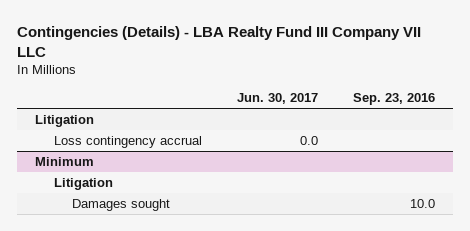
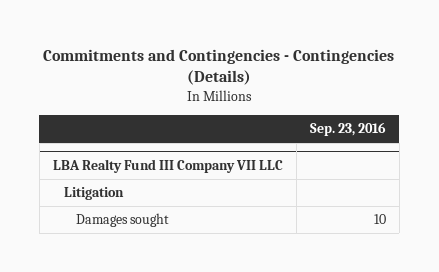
- Contingencies (Details) - LBA Realty Fund III Company VII LLC
+ Commitments and Contingencies - Contingencies (Details)
- | Jun. 30, 2017 | Sep. 23, 2016
+ | Sep. 23, 2016
- Litigation
- Loss contingency accrual | 0.0 |
- Minimum
+ LBA Realty Fund III Company VII LLC
- Damages sought | | 10.0
+ Damages sought | 10

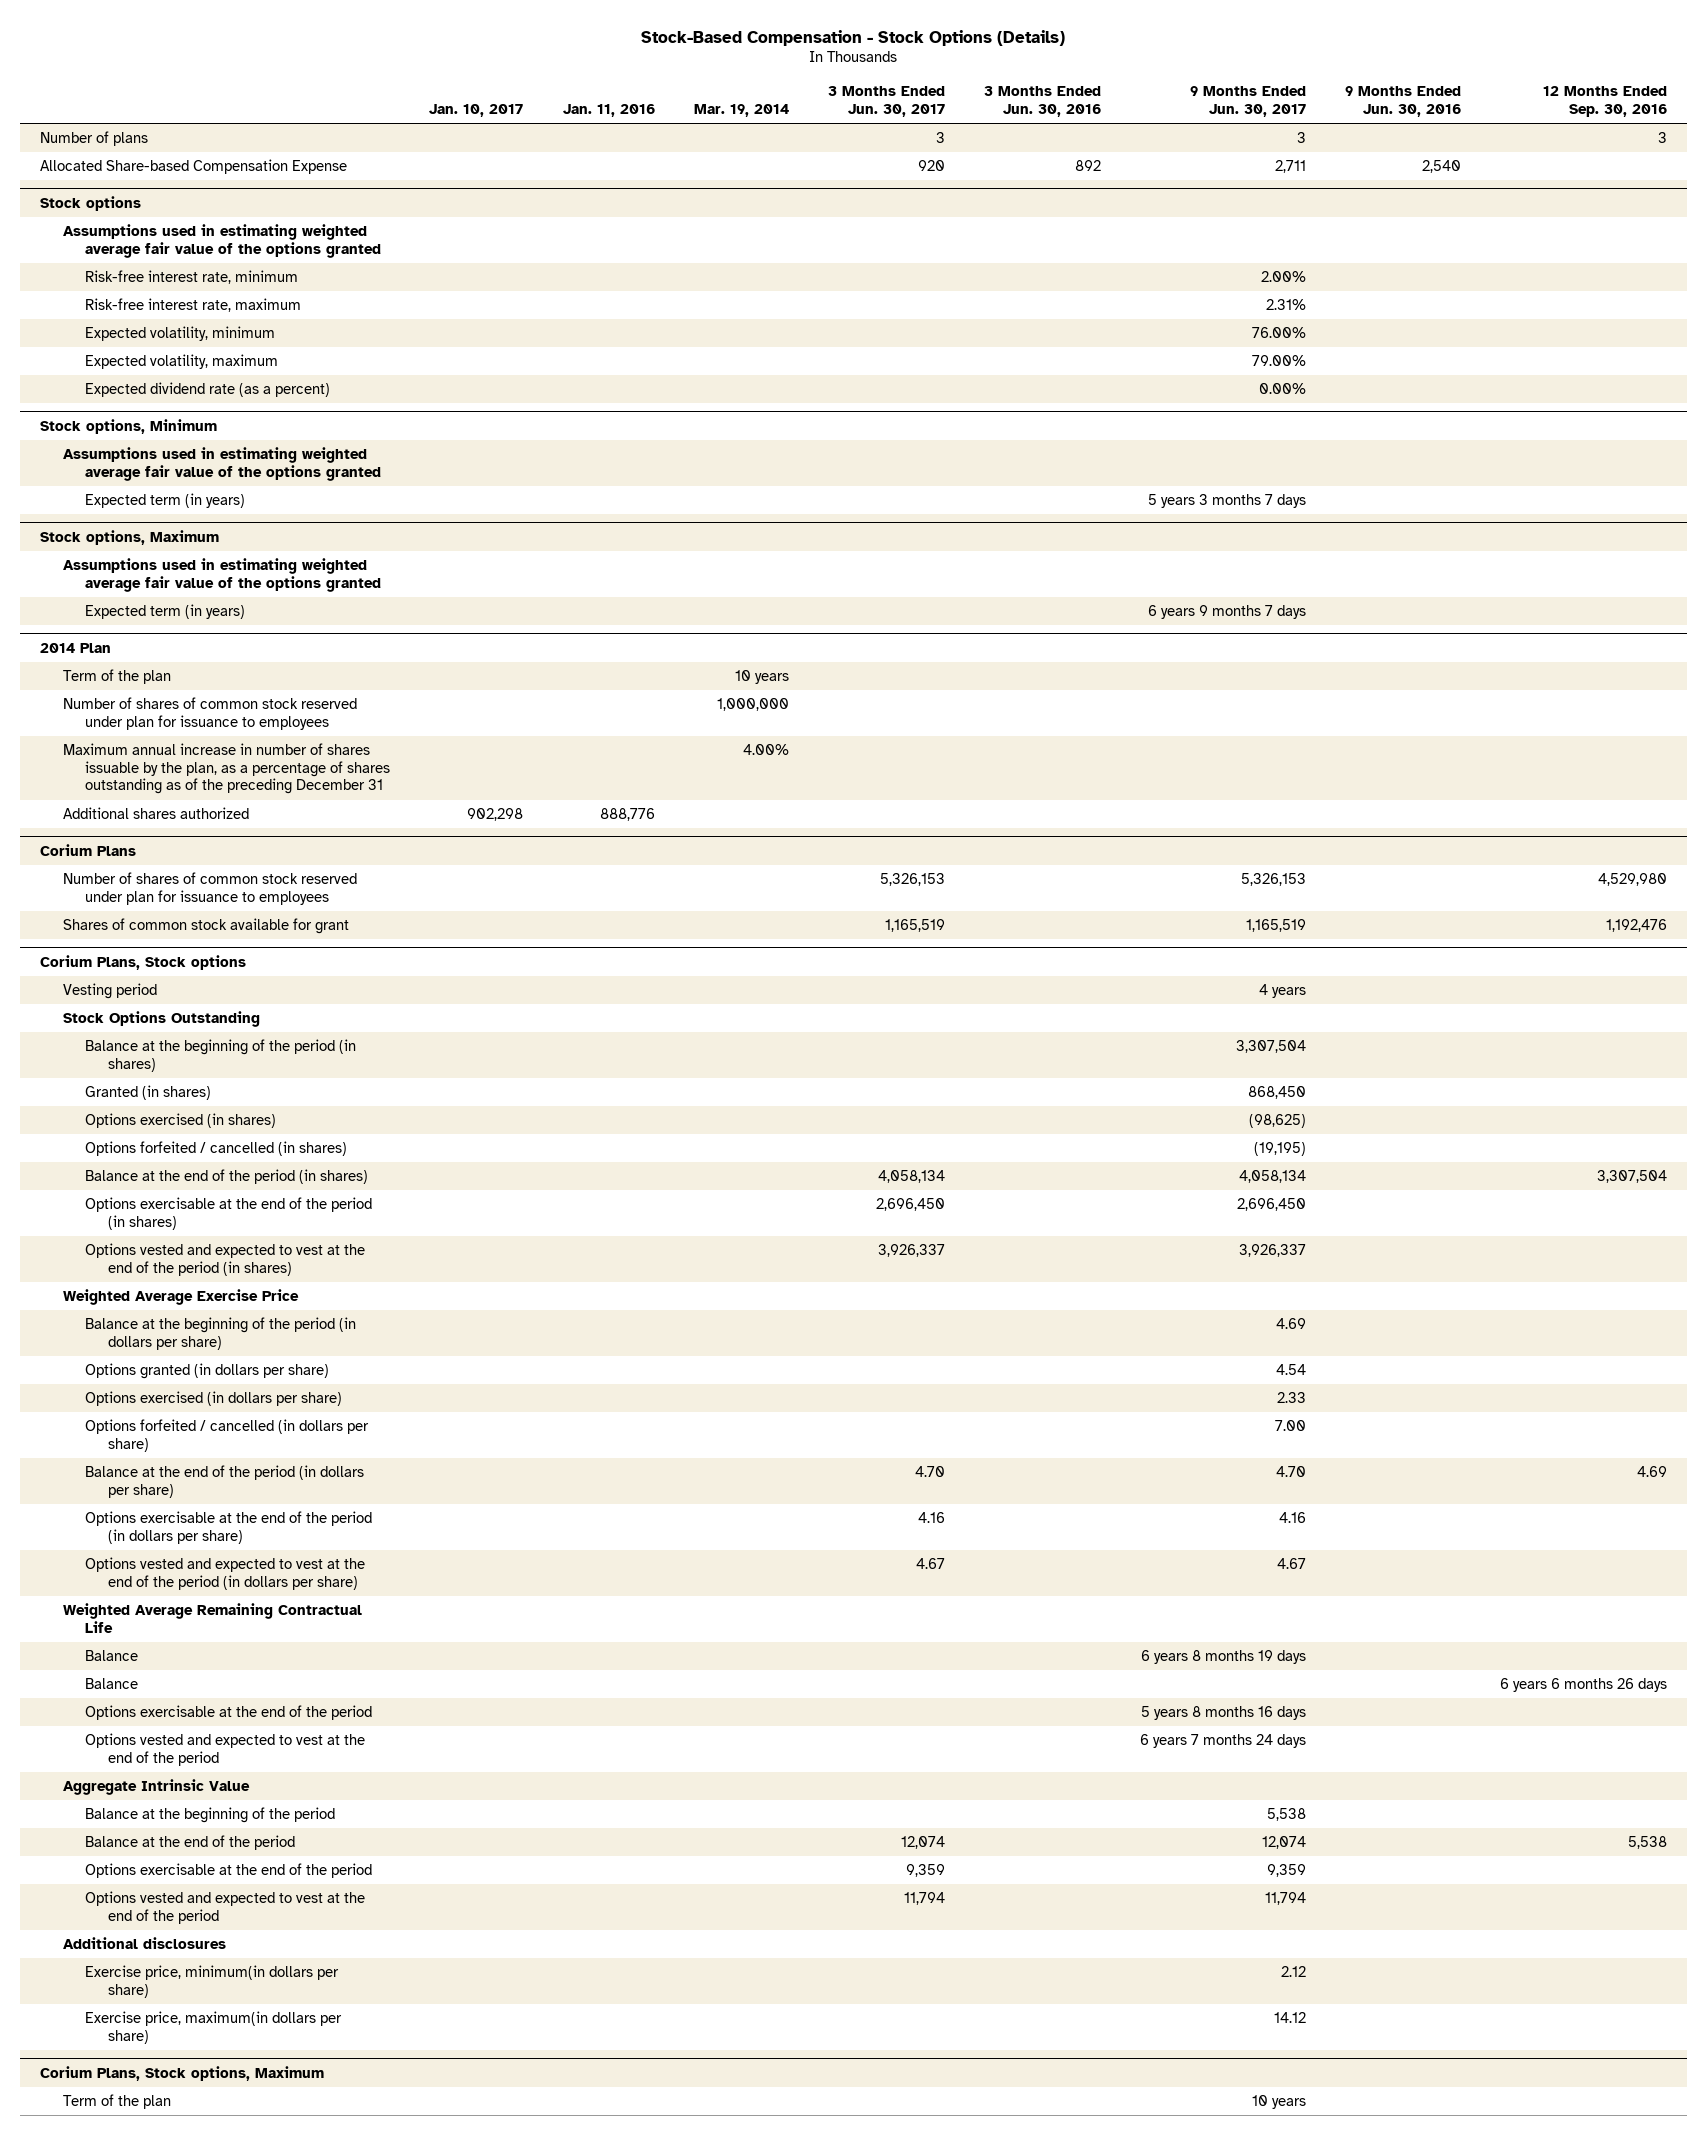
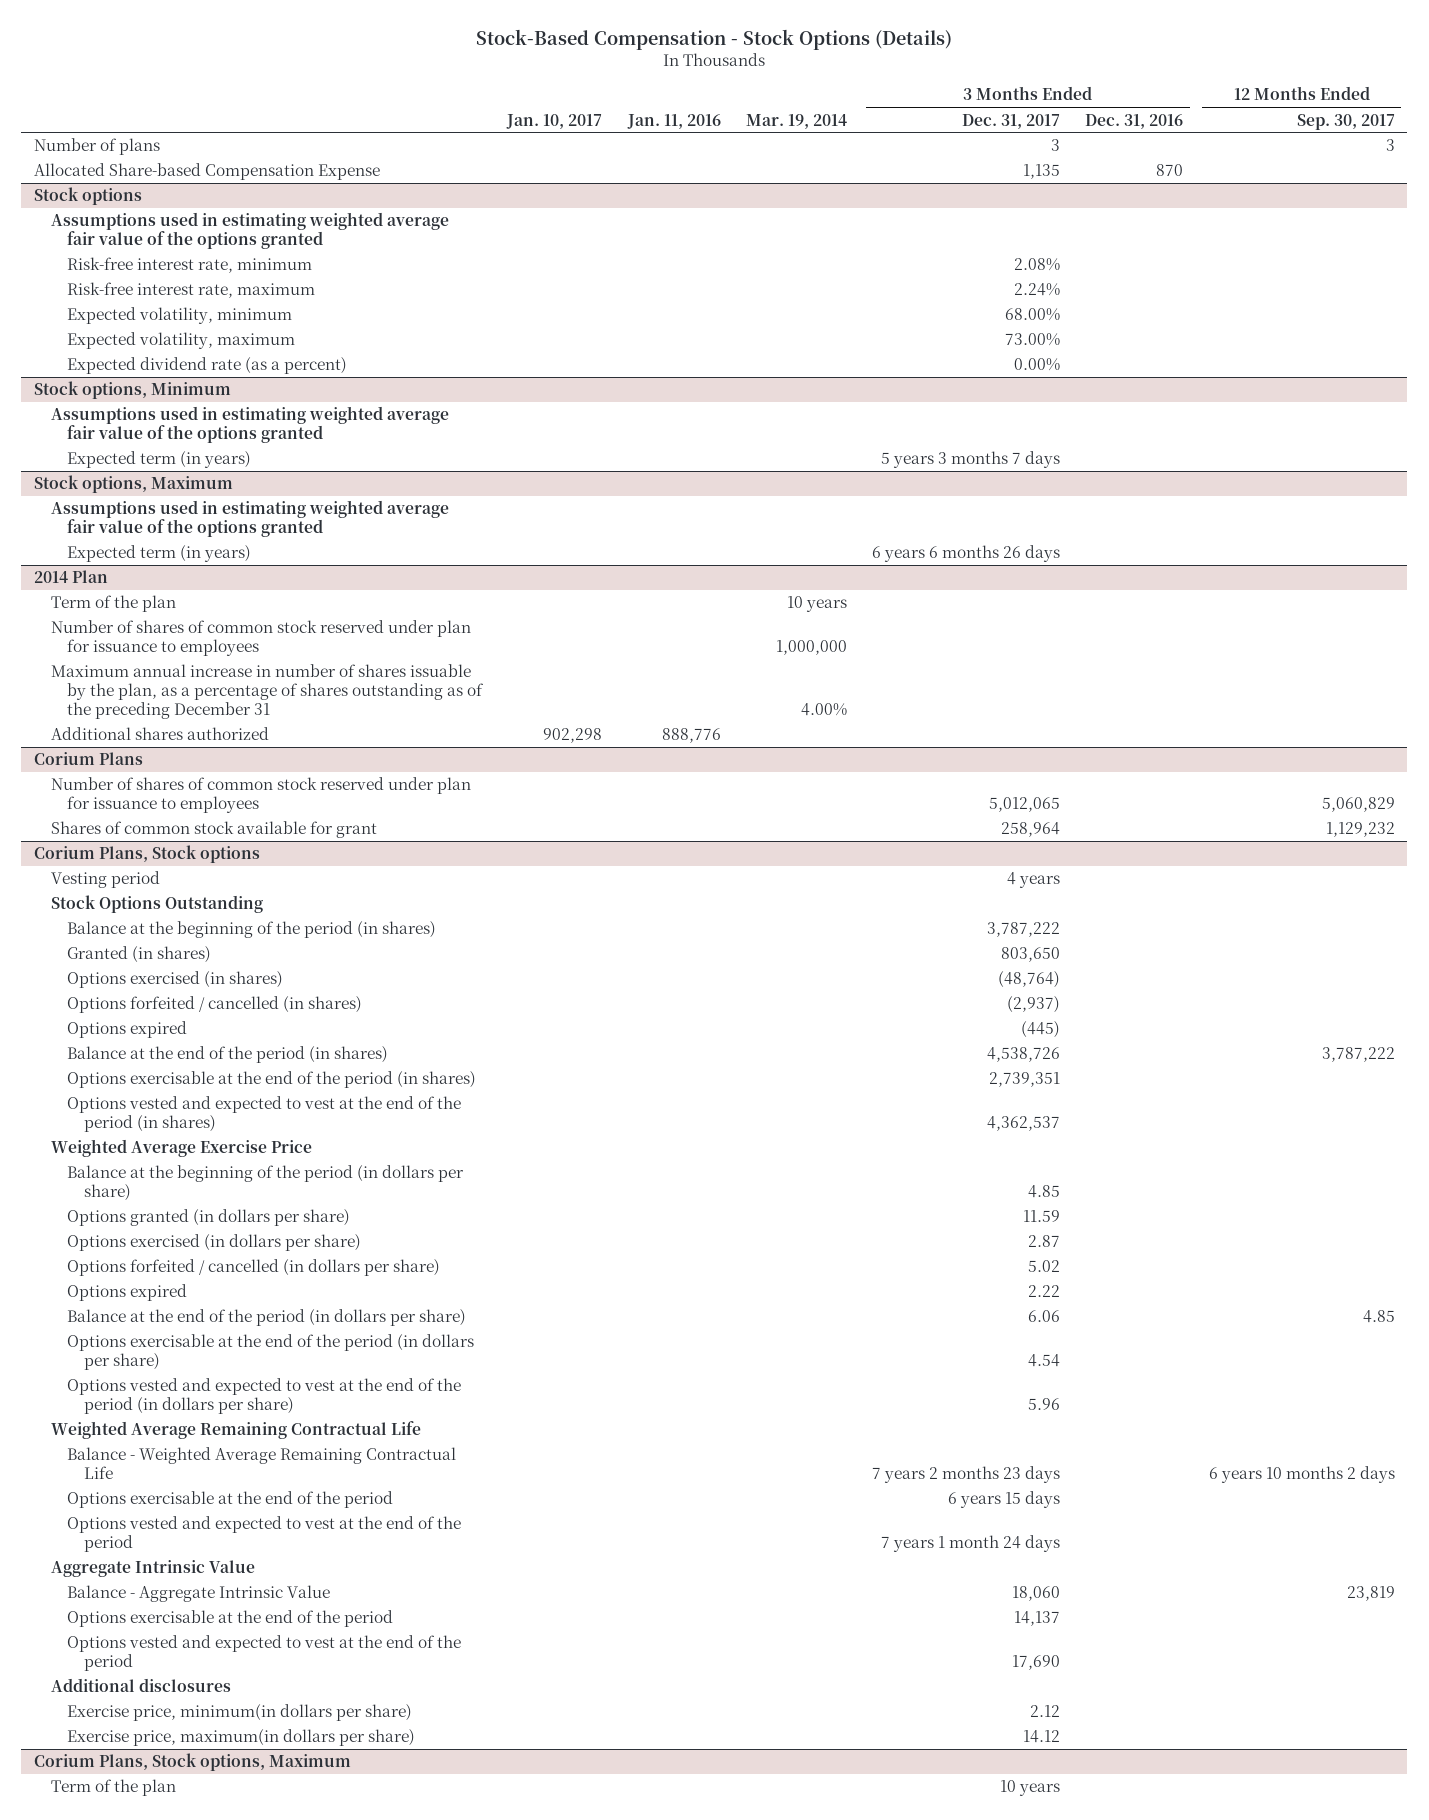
- | Jan. 10, 2017 | Jan. 11, 2016 | Mar. 19, 2014 | 3 Months Ended Jun. 30, 2017 | 3 Months Ended Jun. 30, 2016 | 9 Months Ended Jun. 30, 2017 | 9 Months Ended Jun. 30, 2016 | 12 Months Ended Sep. 30, 2016
+ | Jan. 10, 2017 | Jan. 11, 2016 | Mar. 19, 2014 | 3 Months Ended Dec. 31, 2017 | 3 Months Ended Dec. 31, 2016 | 12 Months Ended Sep. 30, 2017
@ Corium Plans, Stock options
+ Options expired | | | | (445) | |
+ Options expired | | | | 2.22 | |
- Balance | | | | | | 6 years 8 months 19 days | |
- Balance | | | | | | | | 6 years 6 months 26 days
+ Balance - Weighted Average Remaining Contractual Life | | | | 7 years 2 months 23 days | | 6 years 10 months 2 days
- Balance at the beginning of the period | | | | | | 5,538 | |
- Balance at the end of the period | | | | 12,074 | | 12,074 | | 5,538
+ Balance - Aggregate Intrinsic Value | | | | 18,060 | | 23,819

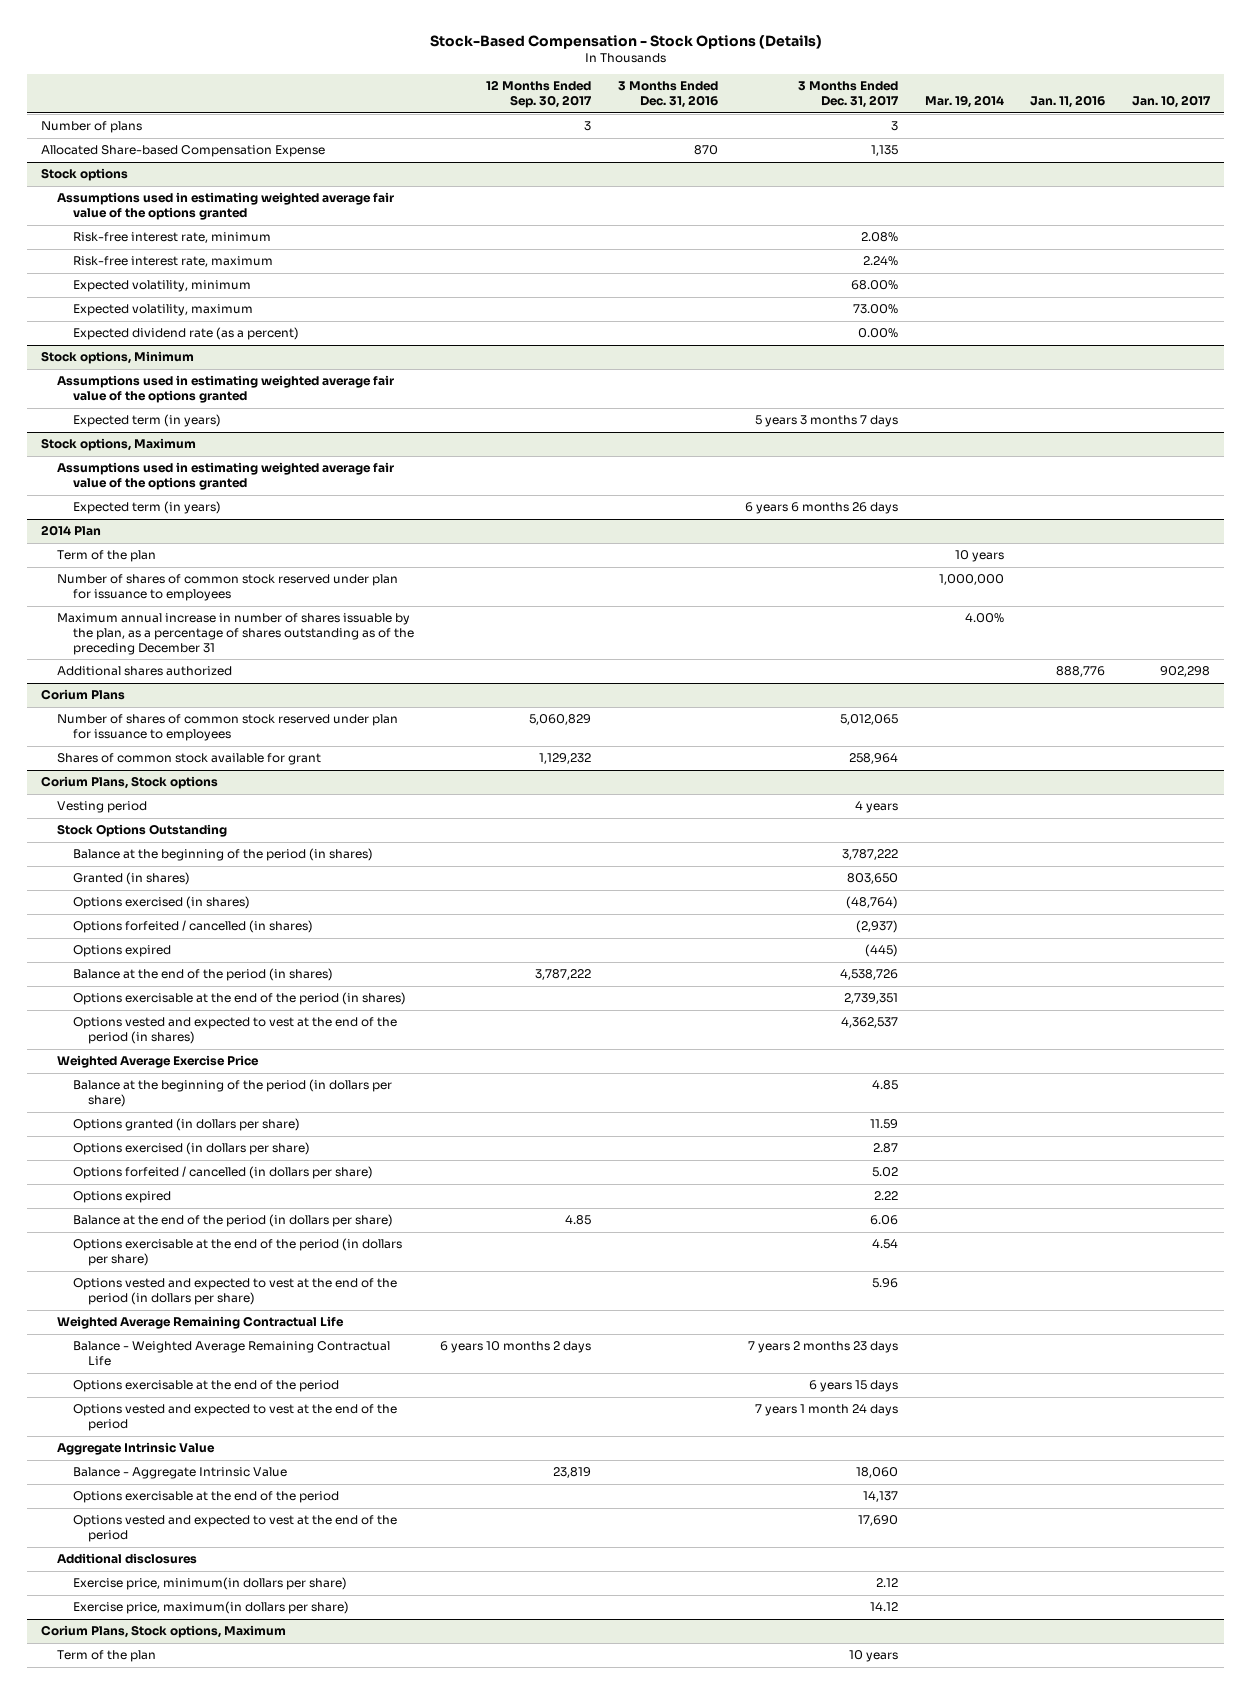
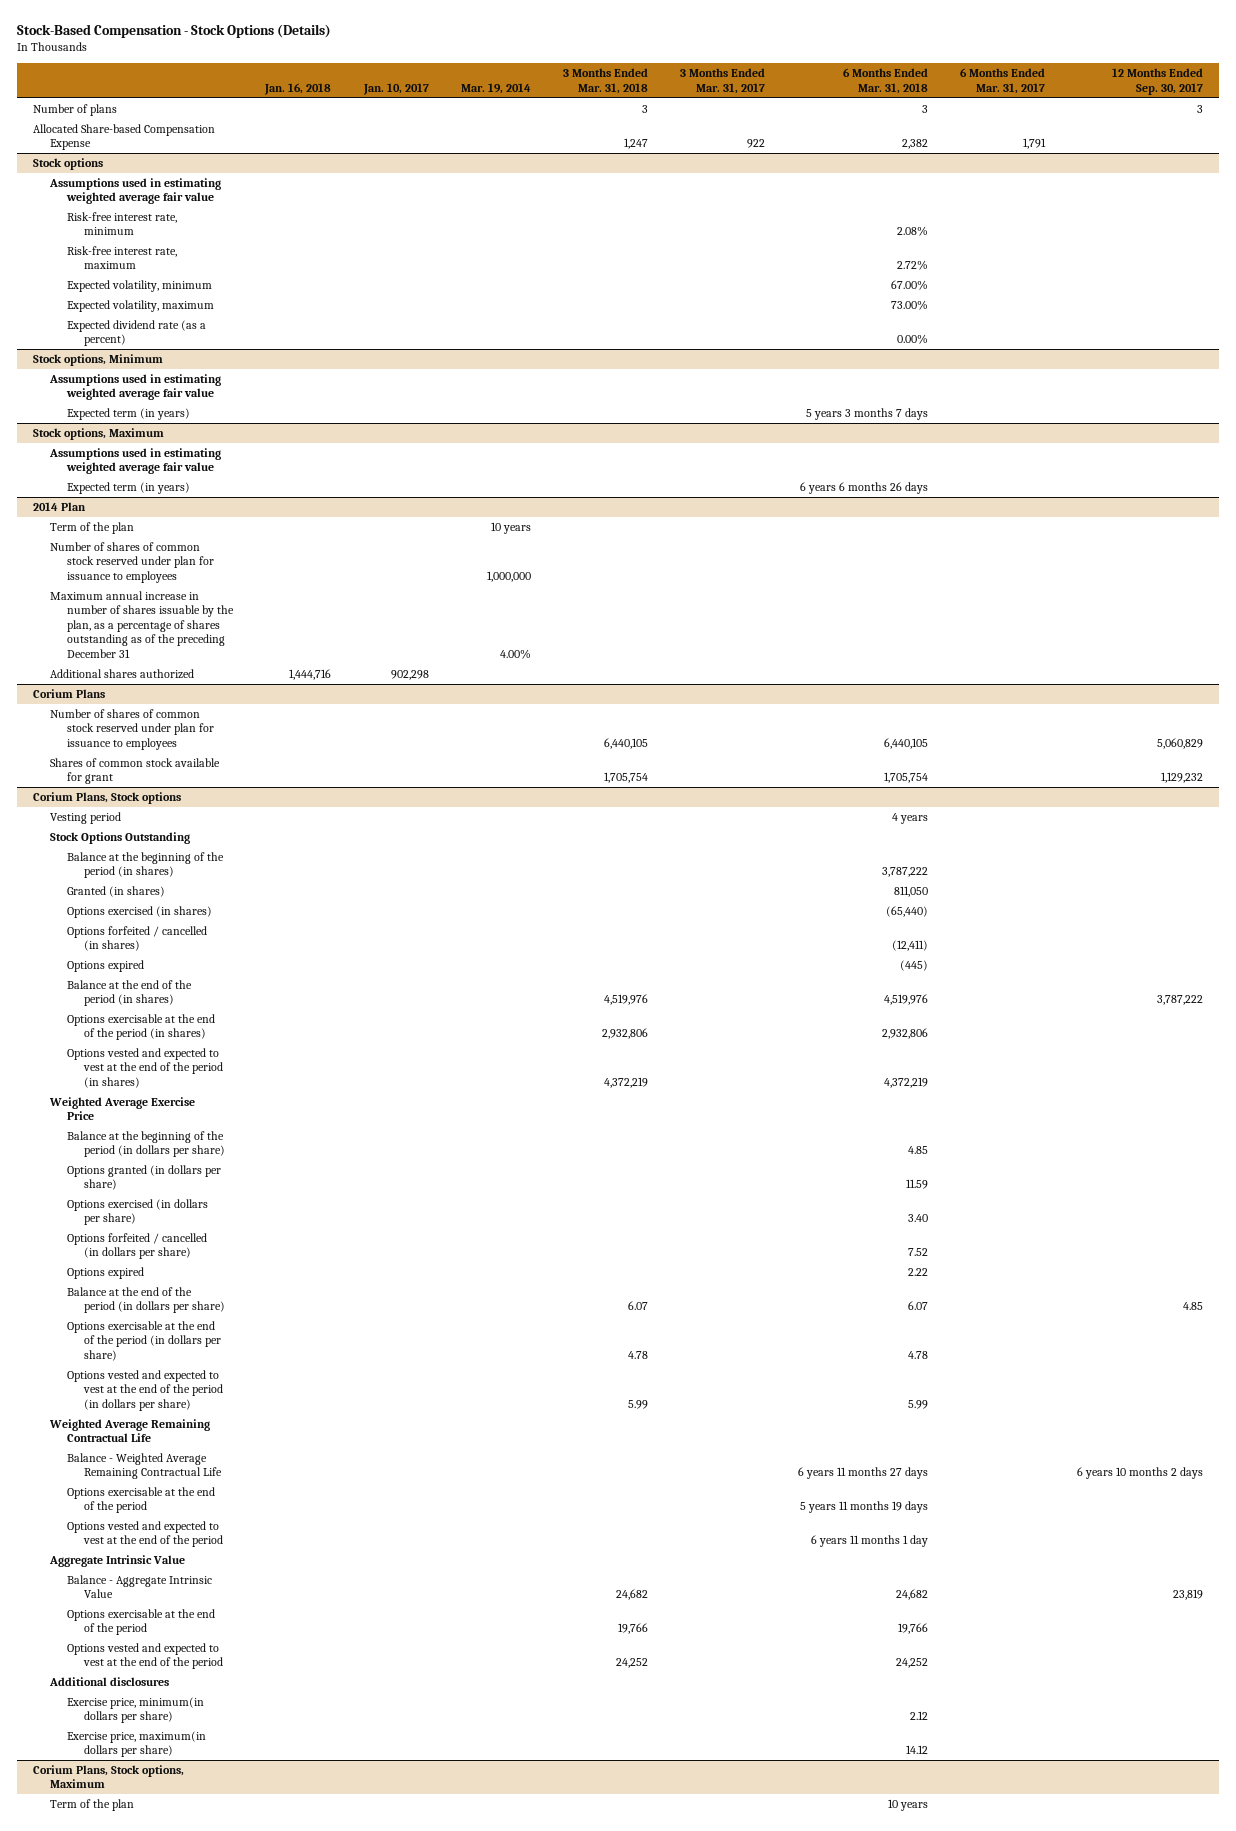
- | 12 Months Ended Sep. 30, 2017 | 3 Months Ended Dec. 31, 2016 | 3 Months Ended Dec. 31, 2017 | Mar. 19, 2014 | Jan. 11, 2016 | Jan. 10, 2017
+ | Jan. 16, 2018 | Jan. 10, 2017 | Mar. 19, 2014 | 3 Months Ended Mar. 31, 2018 | 3 Months Ended Mar. 31, 2017 | 6 Months Ended Mar. 31, 2018 | 6 Months Ended Mar. 31, 2017 | 12 Months Ended Sep. 30, 2017
@ Stock options
- Assumptions used in estimating weighted average fair value of the options granted
+ Assumptions used in estimating weighted average fair value
@ Stock options, Minimum
- Assumptions used in estimating weighted average fair value of the options granted
+ Assumptions used in estimating weighted average fair value
@ Stock options, Maximum
- Assumptions used in estimating weighted average fair value of the options granted
+ Assumptions used in estimating weighted average fair value

